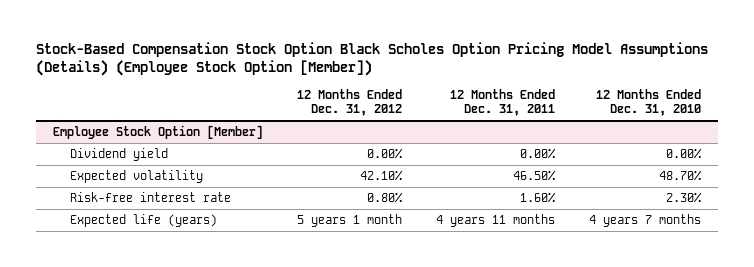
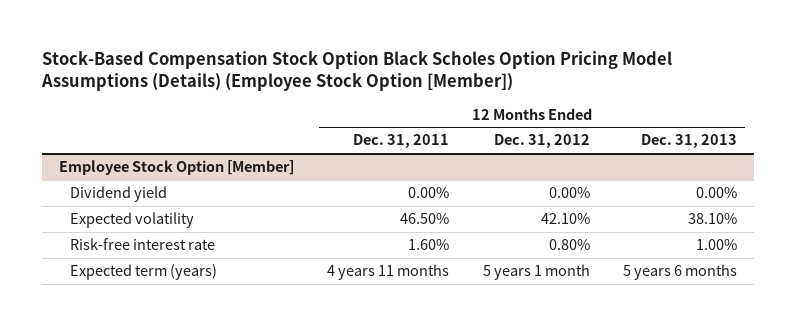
- | 12 Months Ended Dec. 31, 2012 | 12 Months Ended Dec. 31, 2011 | 12 Months Ended Dec. 31, 2010
+ | 12 Months Ended Dec. 31, 2011 | 12 Months Ended Dec. 31, 2012 | 12 Months Ended Dec. 31, 2013
@ Employee Stock Option [Member]
- Expected life (years) | 5 years 1 month | 4 years 11 months | 4 years 7 months
+ Expected term (years) | 4 years 11 months | 5 years 1 month | 5 years 6 months

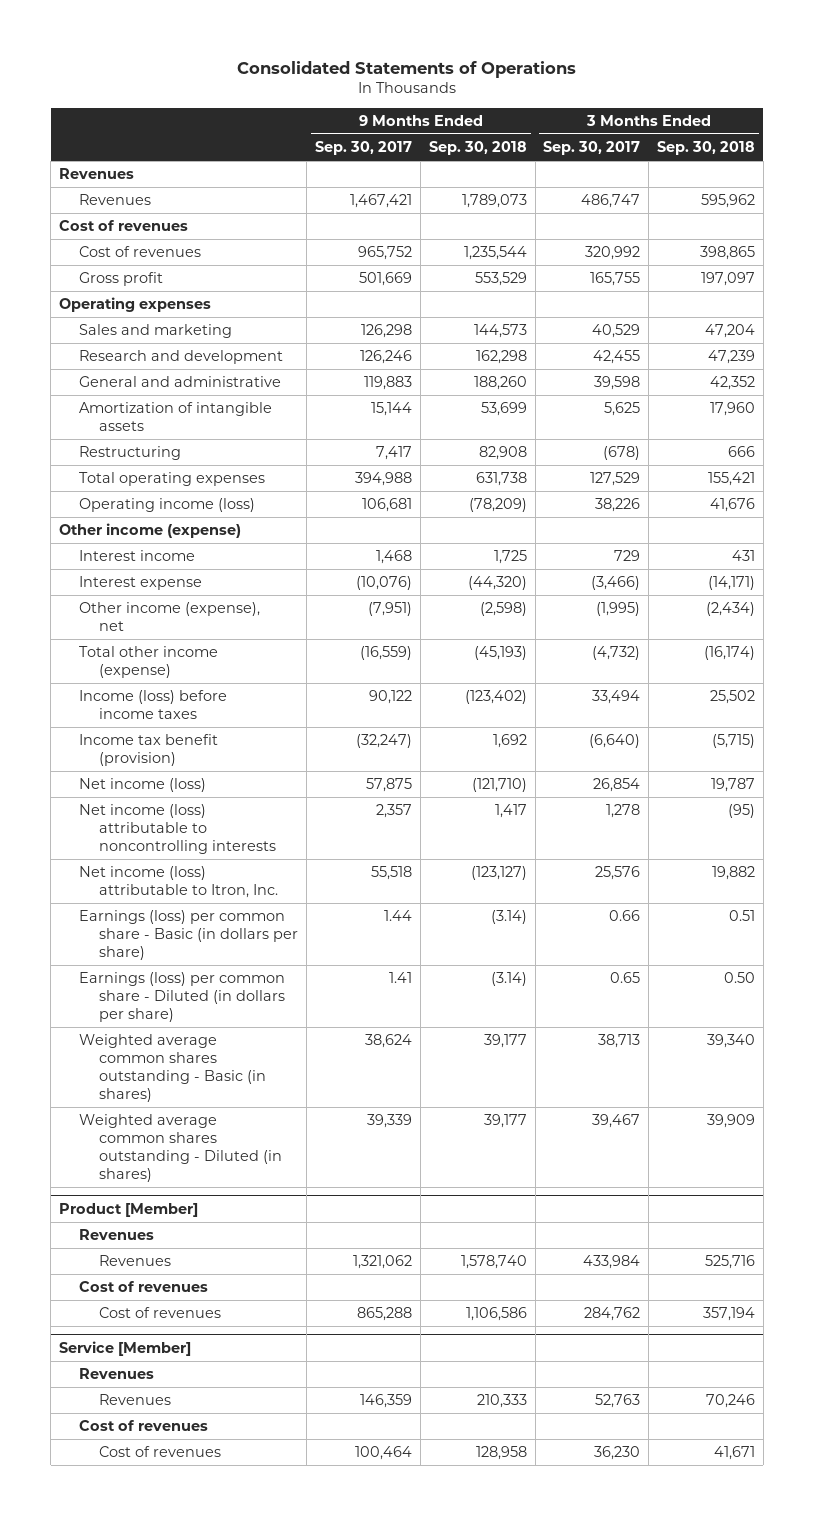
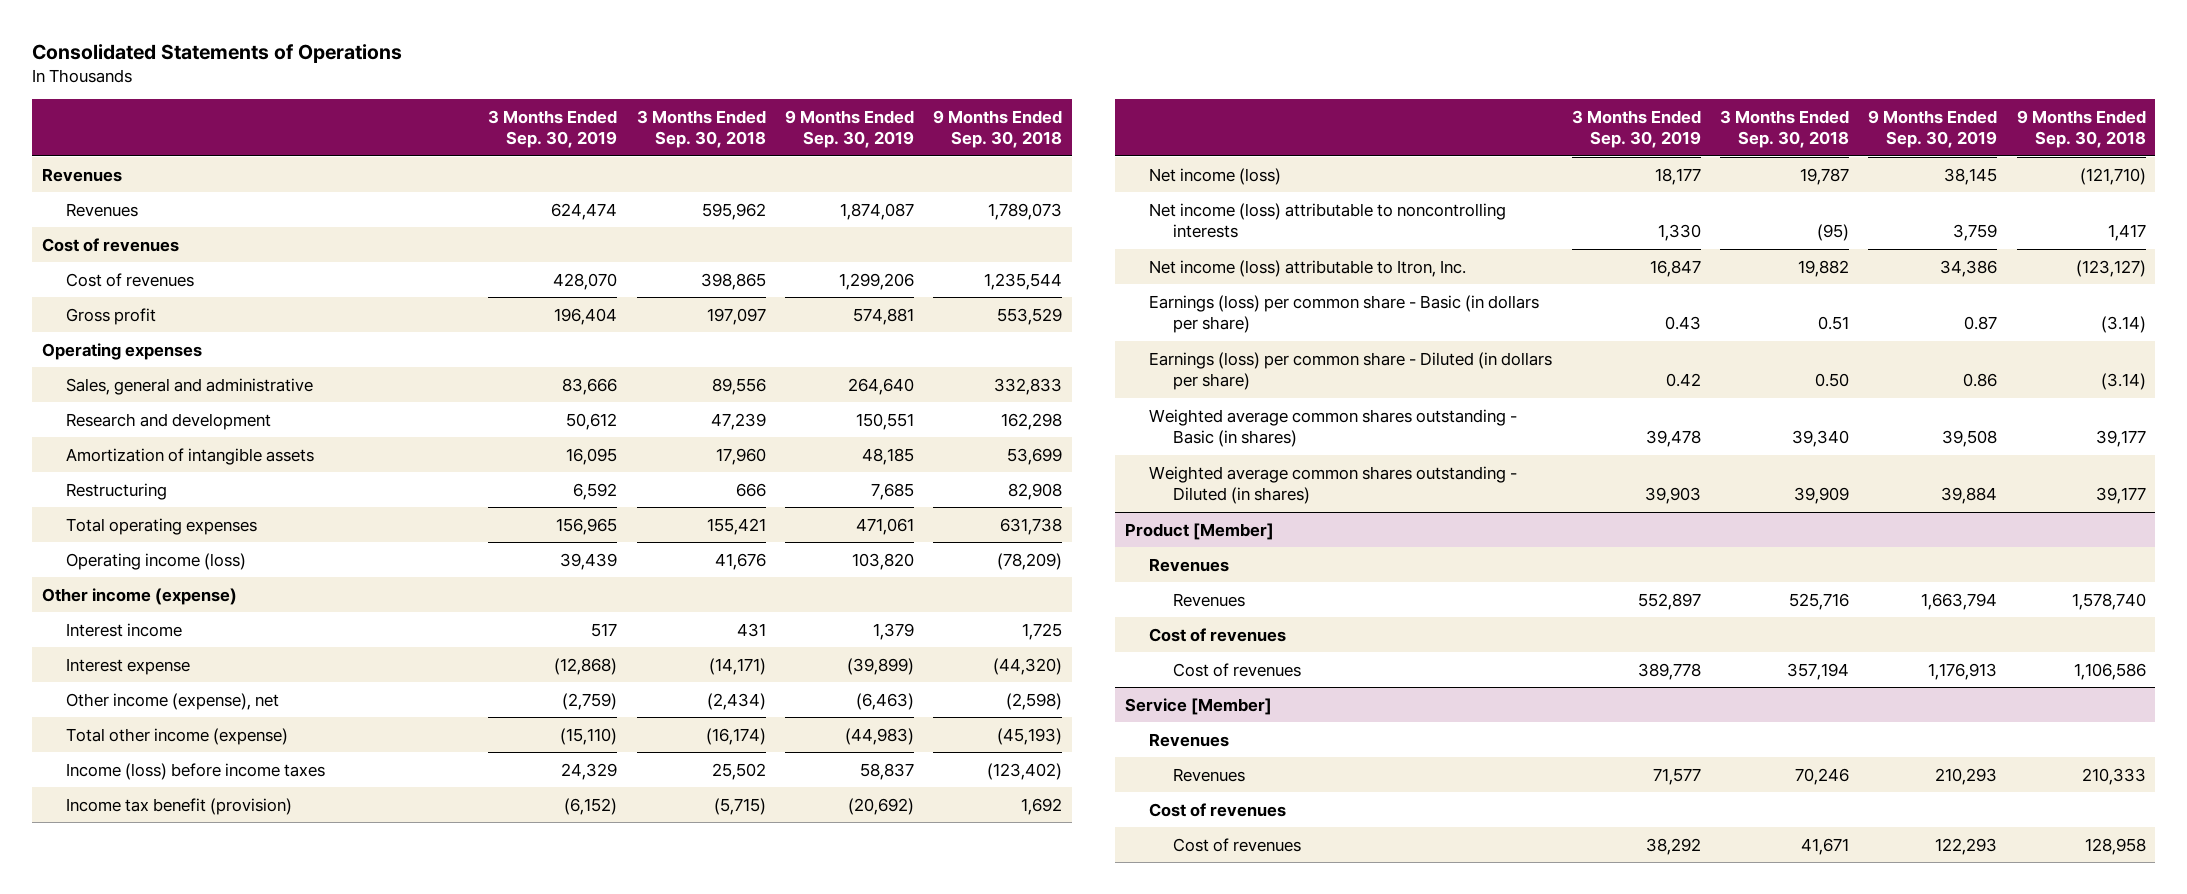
- | 9 Months Ended Sep. 30, 2017 | 9 Months Ended Sep. 30, 2018 | 3 Months Ended Sep. 30, 2017 | 3 Months Ended Sep. 30, 2018
+ | 3 Months Ended Sep. 30, 2019 | 3 Months Ended Sep. 30, 2018 | 9 Months Ended Sep. 30, 2019 | 9 Months Ended Sep. 30, 2018
- Sales and marketing | 126,298 | 144,573 | 40,529 | 47,204
+ Sales, general and administrative | 83,666 | 89,556 | 264,640 | 332,833
- General and administrative | 119,883 | 188,260 | 39,598 | 42,352

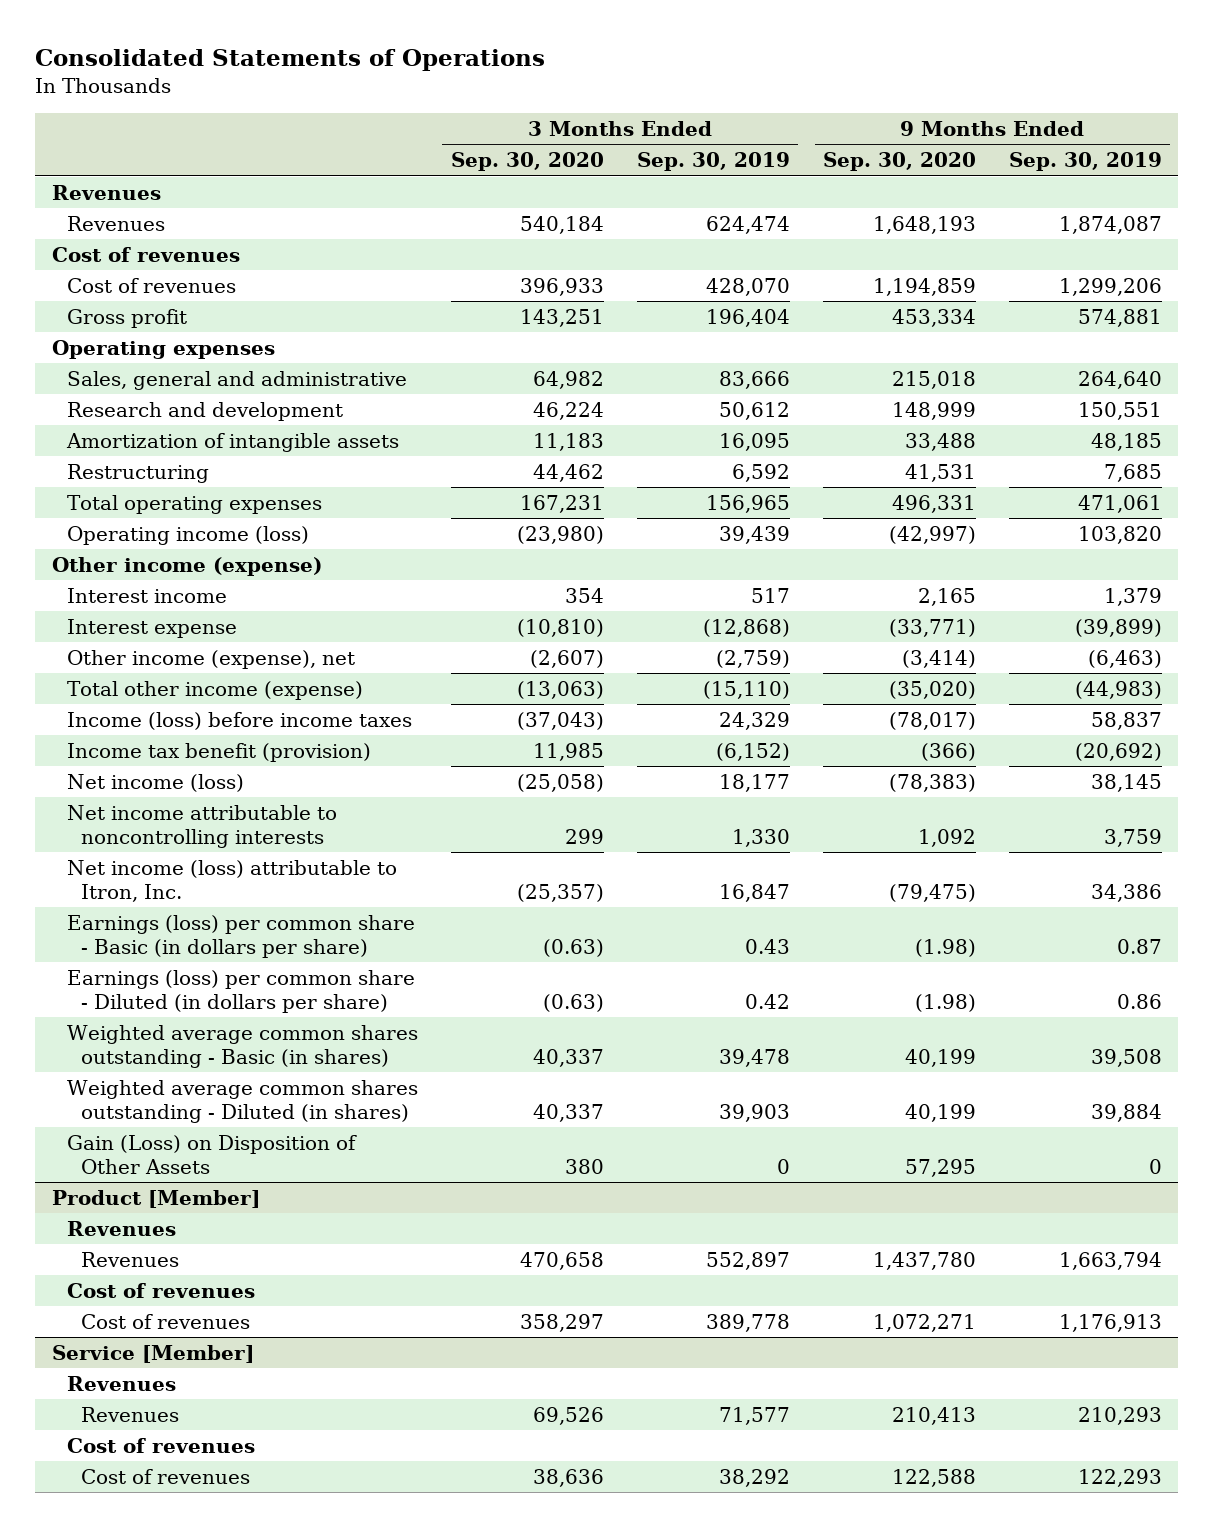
- | 3 Months Ended Sep. 30, 2019 | 3 Months Ended Sep. 30, 2018 | 9 Months Ended Sep. 30, 2019 | 9 Months Ended Sep. 30, 2018
+ | 3 Months Ended Sep. 30, 2020 | 3 Months Ended Sep. 30, 2019 | 9 Months Ended Sep. 30, 2020 | 9 Months Ended Sep. 30, 2019
- Net income (loss) attributable to noncontrolling interests | 1,330 | (95) | 3,759 | 1,417
+ Net income attributable to noncontrolling interests | 299 | 1,330 | 1,092 | 3,759
+ Gain (Loss) on Disposition of Other Assets | 380 | 0 | 57,295 | 0

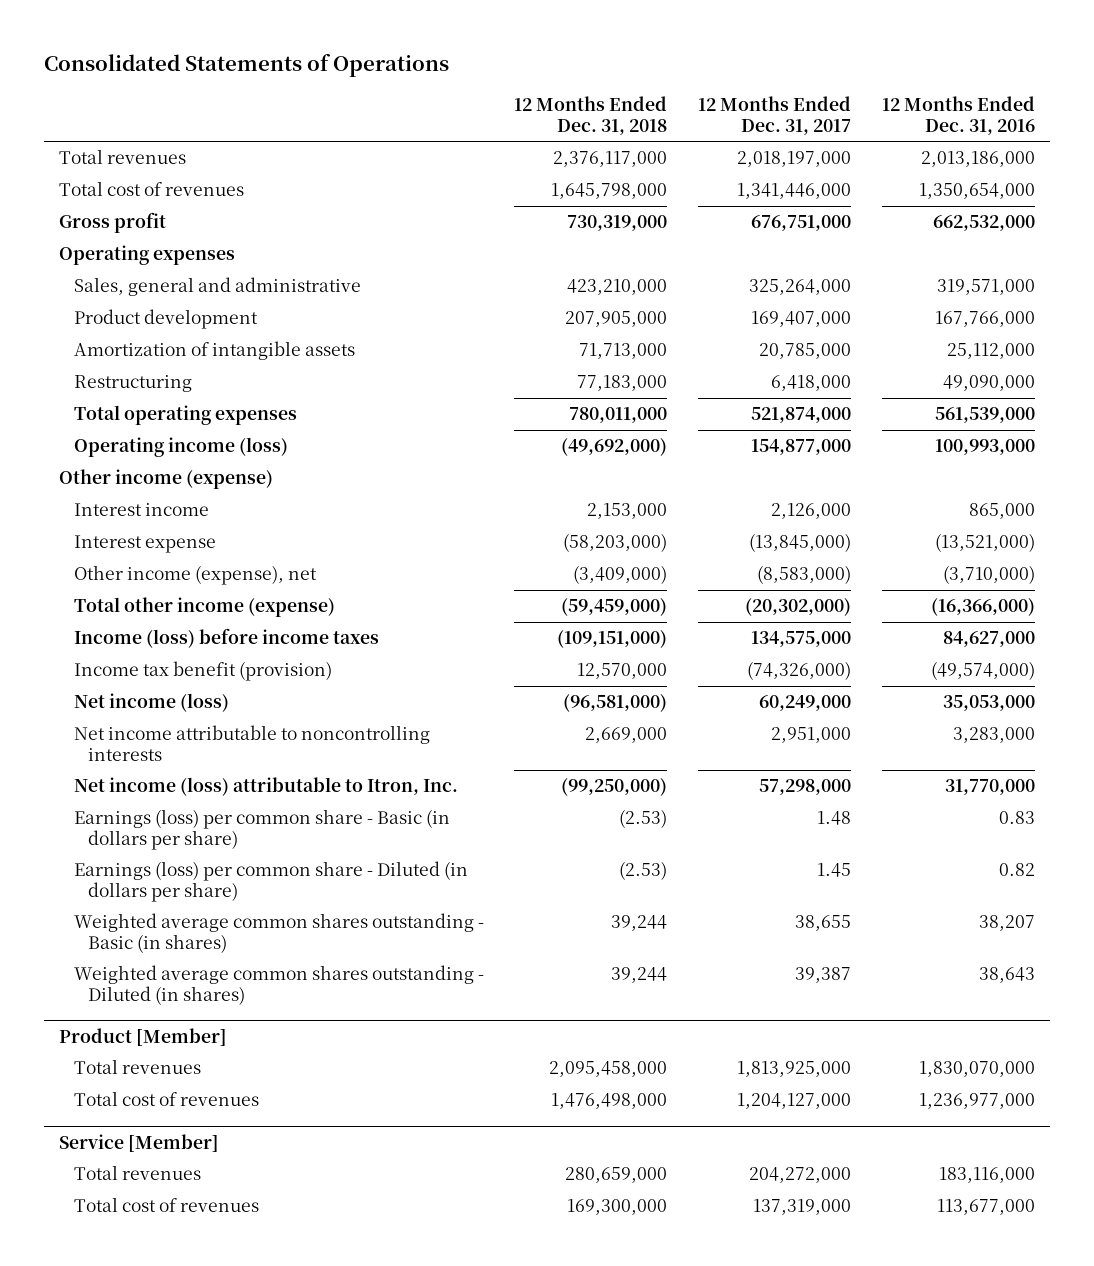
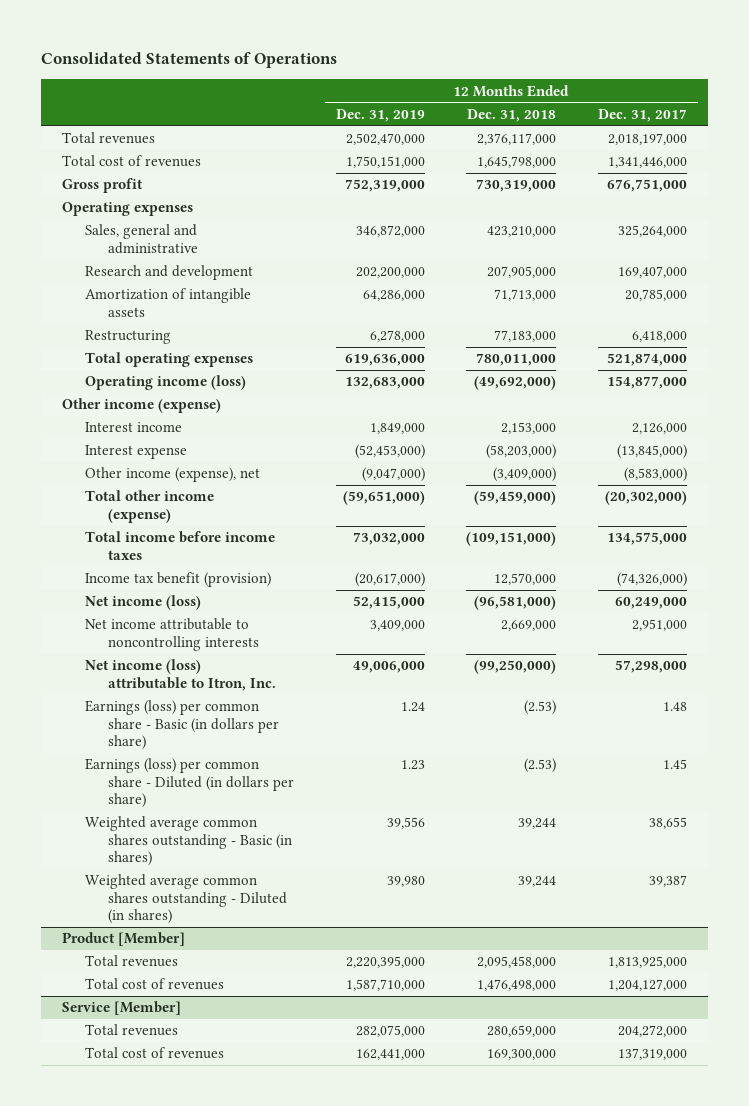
- | 12 Months Ended Dec. 31, 2018 | 12 Months Ended Dec. 31, 2017 | 12 Months Ended Dec. 31, 2016
+ | 12 Months Ended Dec. 31, 2019 | 12 Months Ended Dec. 31, 2018 | 12 Months Ended Dec. 31, 2017
- Product development | 207,905,000 | 169,407,000 | 167,766,000
+ Research and development | 202,200,000 | 207,905,000 | 169,407,000
- Income (loss) before income taxes | (109,151,000) | 134,575,000 | 84,627,000
+ Total income before income taxes | 73,032,000 | (109,151,000) | 134,575,000

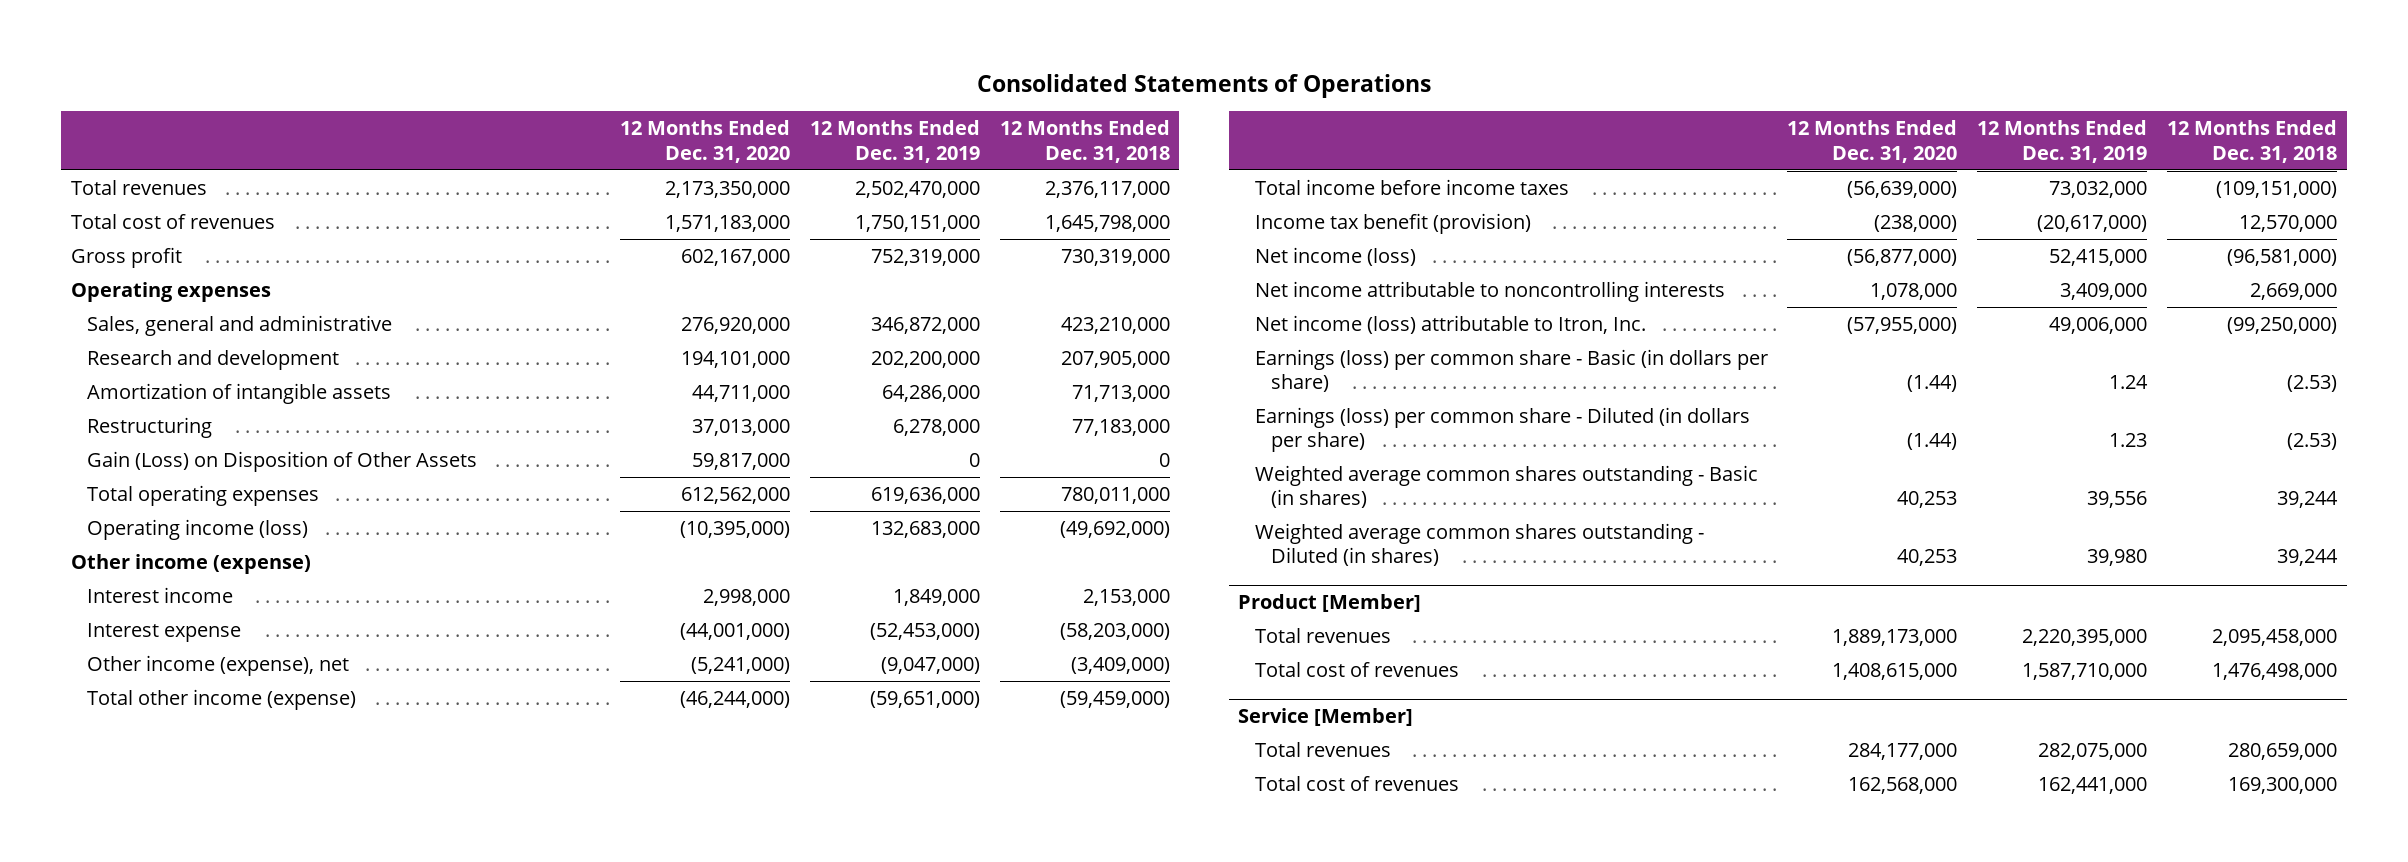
- | 12 Months Ended Dec. 31, 2019 | 12 Months Ended Dec. 31, 2018 | 12 Months Ended Dec. 31, 2017
+ | 12 Months Ended Dec. 31, 2020 | 12 Months Ended Dec. 31, 2019 | 12 Months Ended Dec. 31, 2018
+ Gain (Loss) on Disposition of Other Assets | 59,817,000 | 0 | 0

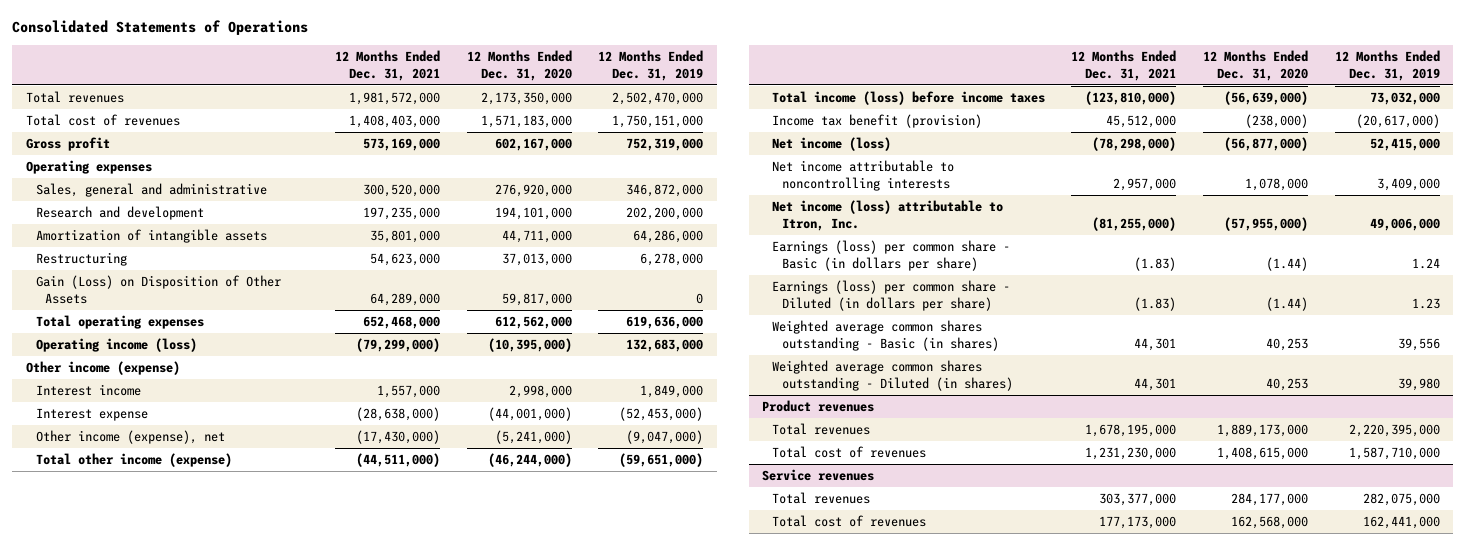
- | 12 Months Ended Dec. 31, 2020 | 12 Months Ended Dec. 31, 2019 | 12 Months Ended Dec. 31, 2018
+ | 12 Months Ended Dec. 31, 2021 | 12 Months Ended Dec. 31, 2020 | 12 Months Ended Dec. 31, 2019
- Total income before income taxes | (56,639,000) | 73,032,000 | (109,151,000)
+ Total income (loss) before income taxes | (123,810,000) | (56,639,000) | 73,032,000
- Product [Member]
+ Product revenues
- Service [Member]
+ Service revenues

